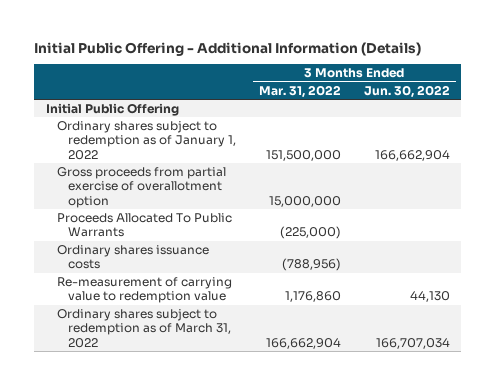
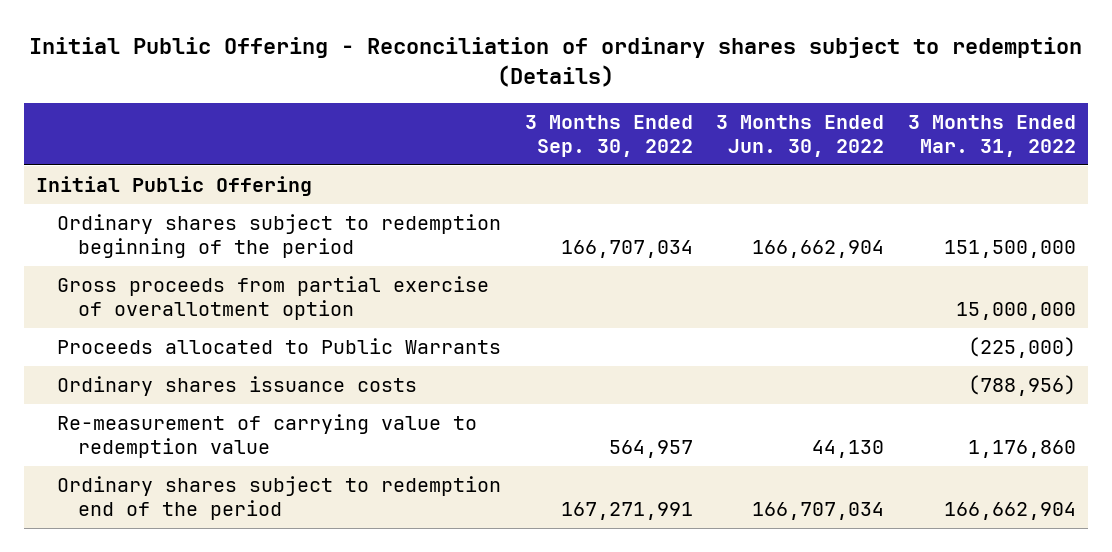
- Initial Public Offering - Additional Information (Details)
+ Initial Public Offering - Reconciliation of ordinary shares subject to redemption (Details)
- | 3 Months Ended Mar. 31, 2022 | 3 Months Ended Jun. 30, 2022
+ | 3 Months Ended Sep. 30, 2022 | 3 Months Ended Jun. 30, 2022 | 3 Months Ended Mar. 31, 2022
- Ordinary shares subject to redemption as of January 1, 2022 | 151,500,000 | 166,662,904
+ Ordinary shares subject to redemption beginning of the period | 166,707,034 | 166,662,904 | 151,500,000
- Proceeds Allocated To Public Warrants | (225,000) |
+ Proceeds allocated to Public Warrants | | | (225,000)
- Ordinary shares subject to redemption as of March 31, 2022 | 166,662,904 | 166,707,034
+ Ordinary shares subject to redemption end of the period | 167,271,991 | 166,707,034 | 166,662,904

